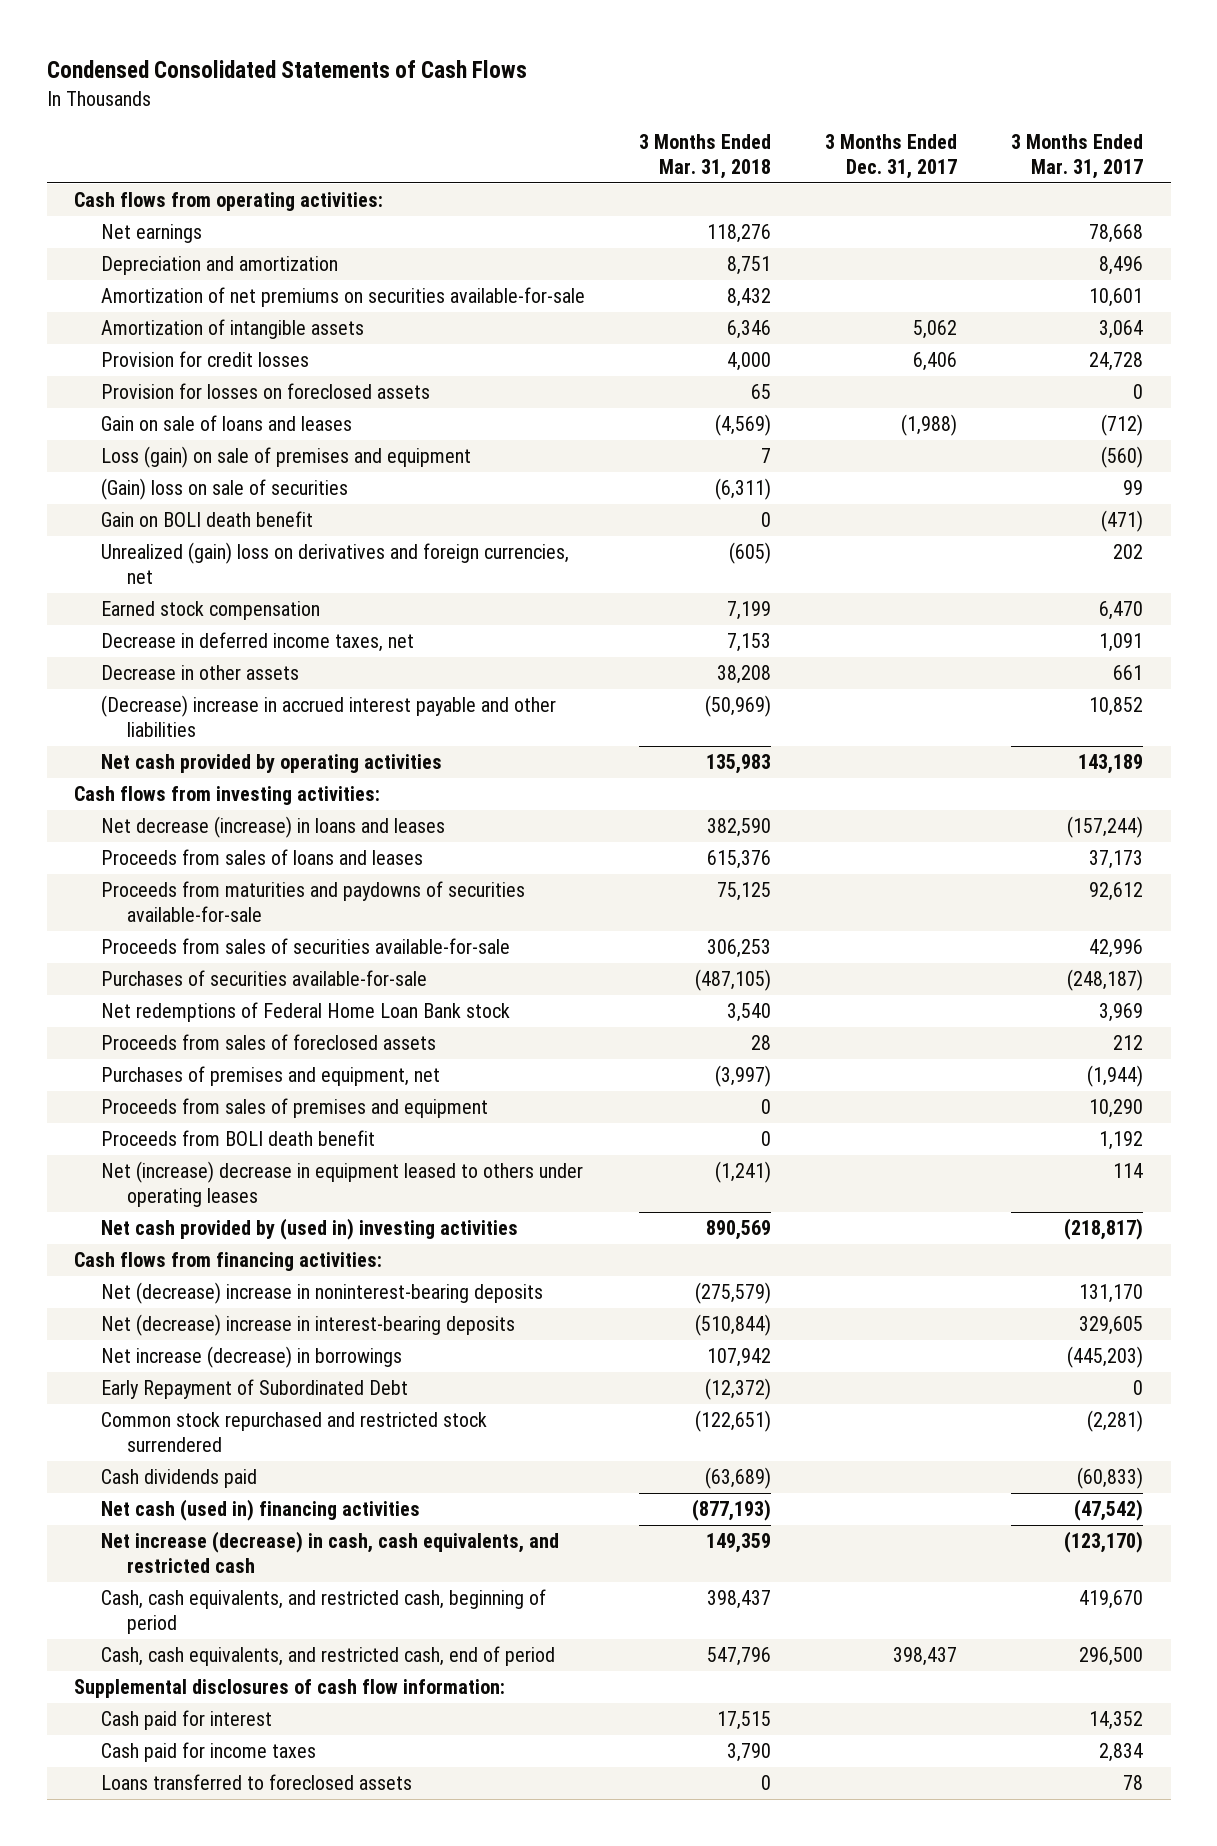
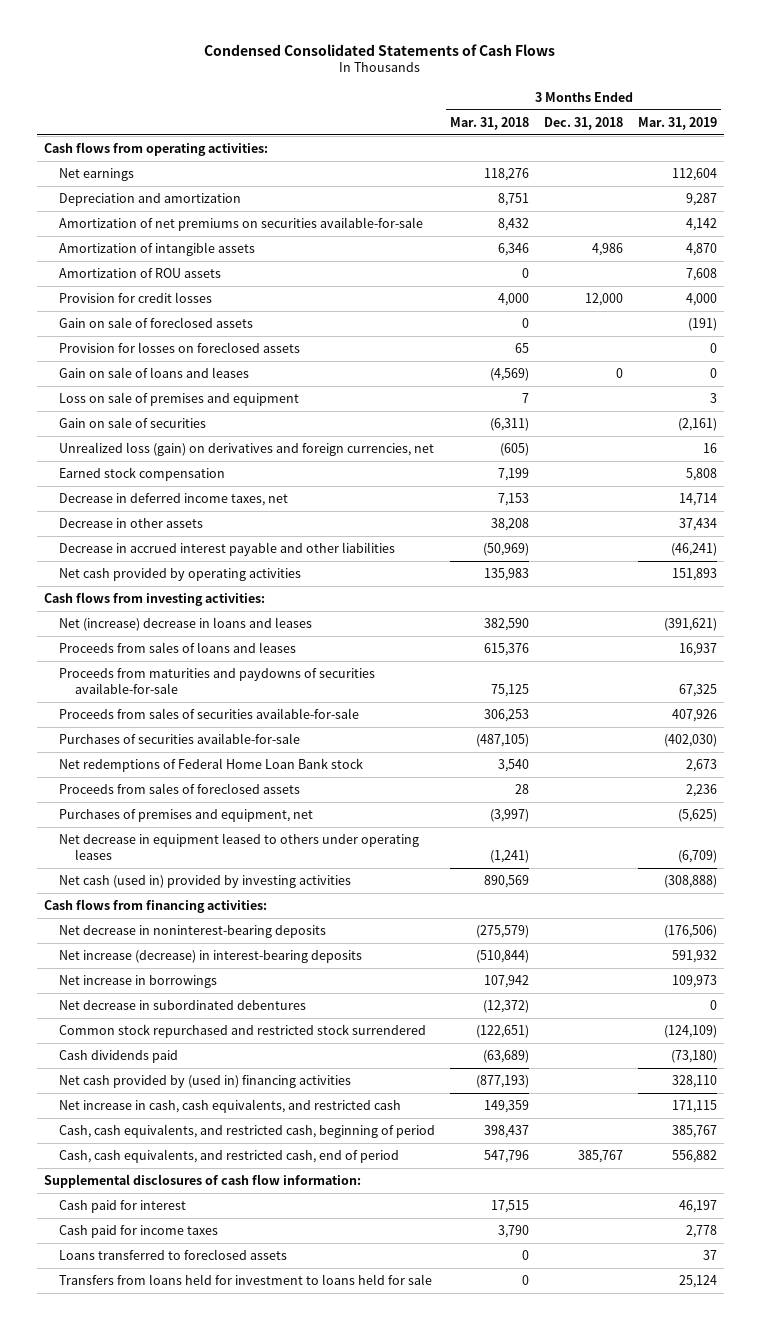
- | 3 Months Ended Mar. 31, 2018 | 3 Months Ended Dec. 31, 2017 | 3 Months Ended Mar. 31, 2017
+ | 3 Months Ended Mar. 31, 2018 | 3 Months Ended Dec. 31, 2018 | 3 Months Ended Mar. 31, 2019
+ Amortization of ROU assets | 0 | | 7,608
+ Gain on sale of foreclosed assets | 0 | | (191)
- Loss (gain) on sale of premises and equipment | 7 | | (560)
- (Gain) loss on sale of securities | (6,311) | | 99
- Gain on BOLI death benefit | 0 | | (471)
- Unrealized (gain) loss on derivatives and foreign currencies, net | (605) | | 202
+ Loss on sale of premises and equipment | 7 | | 3
+ Gain on sale of securities | (6,311) | | (2,161)
+ Unrealized loss (gain) on derivatives and foreign currencies, net | (605) | | 16
- (Decrease) increase in accrued interest payable and other liabilities | (50,969) | | 10,852
+ Decrease in accrued interest payable and other liabilities | (50,969) | | (46,241)
- Net decrease (increase) in loans and leases | 382,590 | | (157,244)
+ Net (increase) decrease in loans and leases | 382,590 | | (391,621)
- Proceeds from sales of premises and equipment | 0 | | 10,290
- Proceeds from BOLI death benefit | 0 | | 1,192
- Net (increase) decrease in equipment leased to others under operating leases | (1,241) | | 114
- Net cash provided by (used in) investing activities | 890,569 | | (218,817)
+ Net decrease in equipment leased to others under operating leases | (1,241) | | (6,709)
+ Net cash (used in) provided by investing activities | 890,569 | | (308,888)
- Net (decrease) increase in noninterest-bearing deposits | (275,579) | | 131,170
- Net (decrease) increase in interest-bearing deposits | (510,844) | | 329,605
- Net increase (decrease) in borrowings | 107,942 | | (445,203)
- Early Repayment of Subordinated Debt | (12,372) | | 0
+ Net decrease in noninterest-bearing deposits | (275,579) | | (176,506)
+ Net increase (decrease) in interest-bearing deposits | (510,844) | | 591,932
+ Net increase in borrowings | 107,942 | | 109,973
+ Net decrease in subordinated debentures | (12,372) | | 0
- Net cash (used in) financing activities | (877,193) | | (47,542)
- Net increase (decrease) in cash, cash equivalents, and restricted cash | 149,359 | | (123,170)
+ Net cash provided by (used in) financing activities | (877,193) | | 328,110
+ Net increase in cash, cash equivalents, and restricted cash | 149,359 | | 171,115
+ Transfers from loans held for investment to loans held for sale | 0 | | 25,124

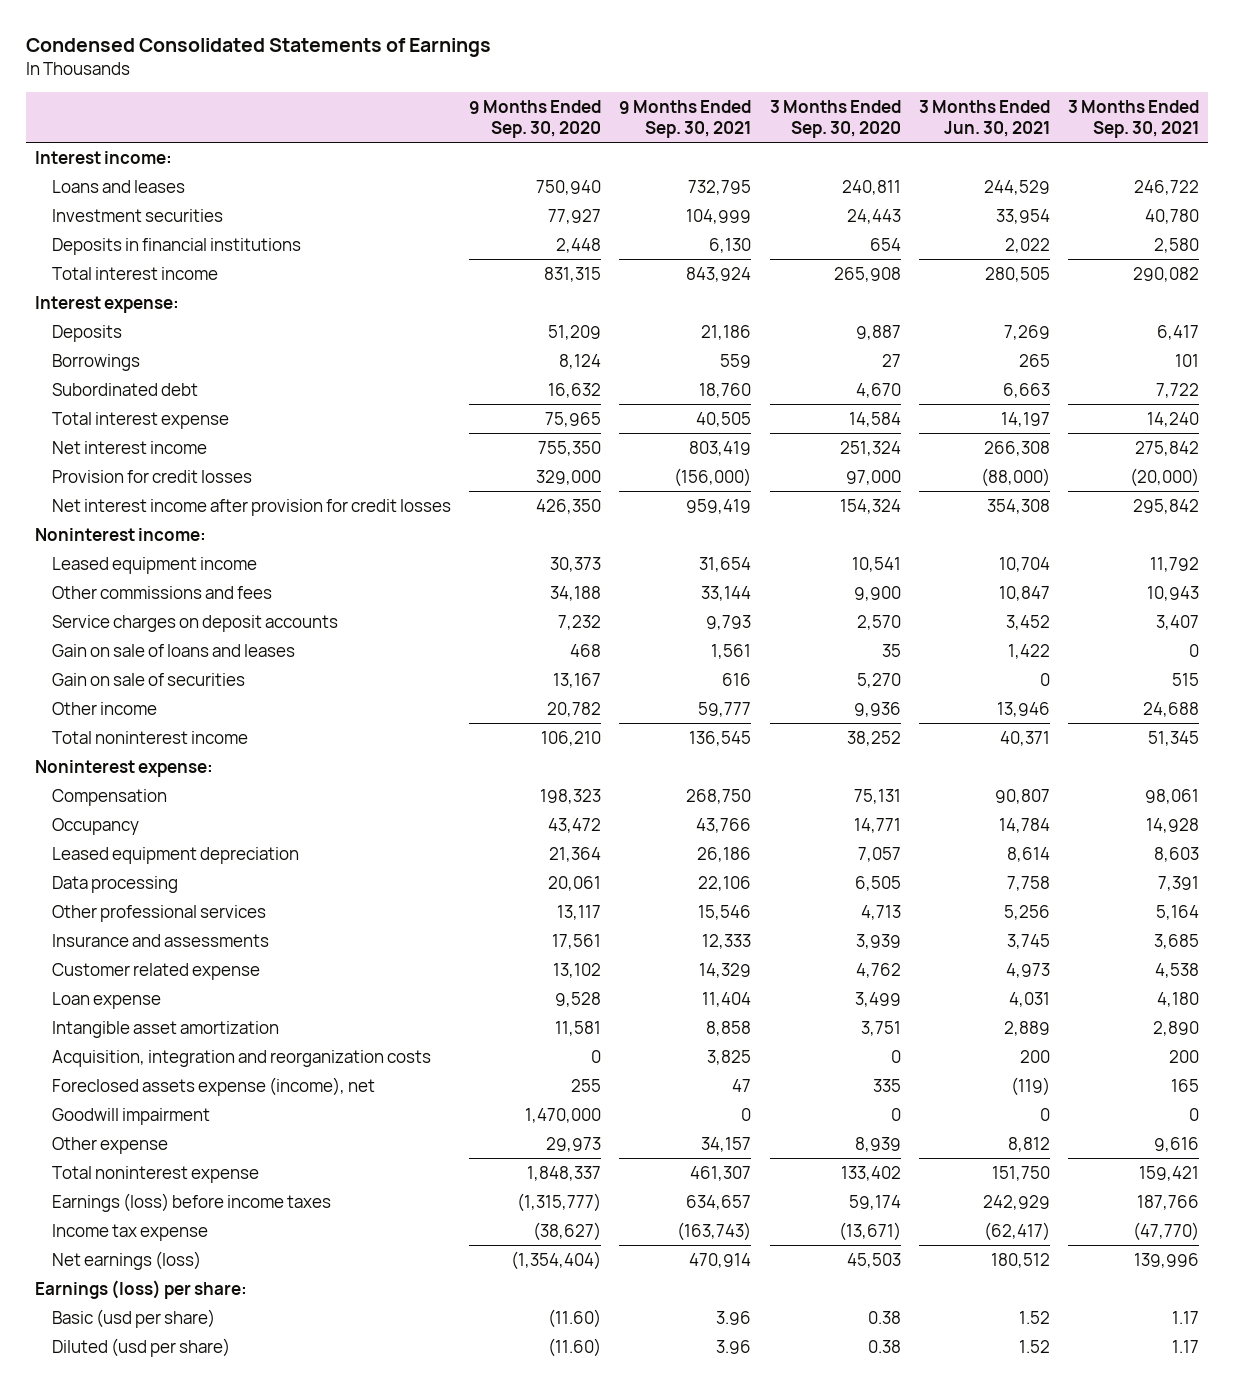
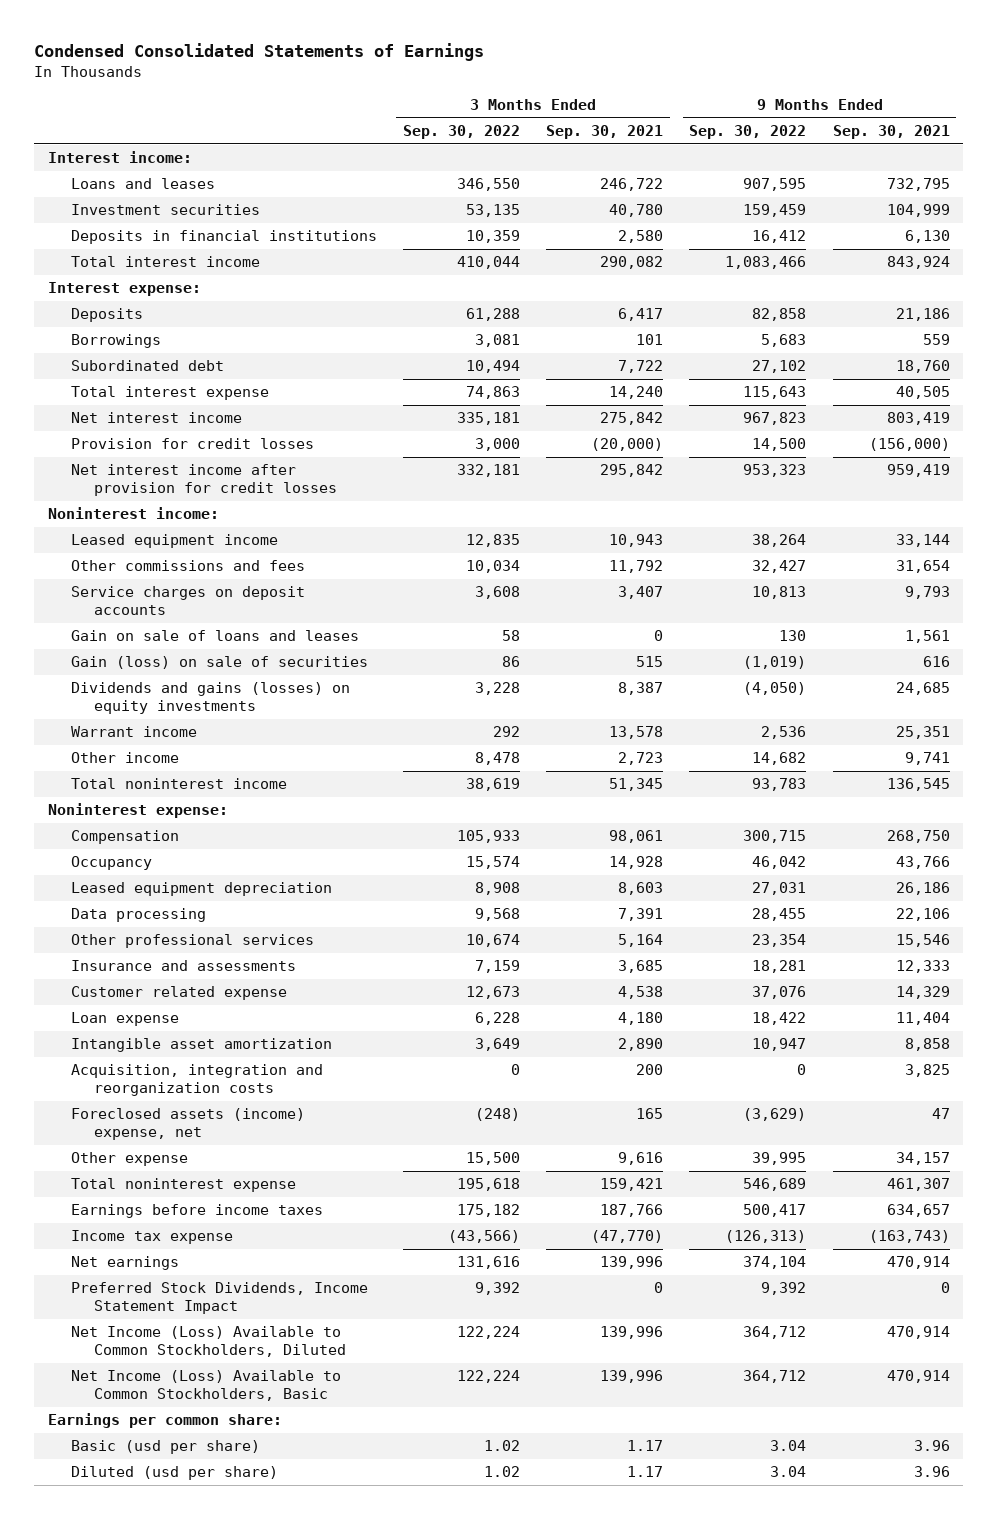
- | 9 Months Ended Sep. 30, 2020 | 9 Months Ended Sep. 30, 2021 | 3 Months Ended Sep. 30, 2020 | 3 Months Ended Jun. 30, 2021 | 3 Months Ended Sep. 30, 2021
+ | 3 Months Ended Sep. 30, 2022 | 3 Months Ended Sep. 30, 2021 | 9 Months Ended Sep. 30, 2022 | 9 Months Ended Sep. 30, 2021
- Leased equipment income | 30,373 | 31,654 | 10,541 | 10,704 | 11,792
- Other commissions and fees | 34,188 | 33,144 | 9,900 | 10,847 | 10,943
+ Leased equipment income | 12,835 | 10,943 | 38,264 | 33,144
+ Other commissions and fees | 10,034 | 11,792 | 32,427 | 31,654
- Gain on sale of securities | 13,167 | 616 | 5,270 | 0 | 515
- Other income | 20,782 | 59,777 | 9,936 | 13,946 | 24,688
+ Gain (loss) on sale of securities | 86 | 515 | (1,019) | 616
+ Dividends and gains (losses) on equity investments | 3,228 | 8,387 | (4,050) | 24,685
+ Warrant income | 292 | 13,578 | 2,536 | 25,351
+ Other income | 8,478 | 2,723 | 14,682 | 9,741
- Foreclosed assets expense (income), net | 255 | 47 | 335 | (119) | 165
- Goodwill impairment | 1,470,000 | 0 | 0 | 0 | 0
+ Foreclosed assets (income) expense, net | (248) | 165 | (3,629) | 47
- Earnings (loss) before income taxes | (1,315,777) | 634,657 | 59,174 | 242,929 | 187,766
+ Earnings before income taxes | 175,182 | 187,766 | 500,417 | 634,657
- Net earnings (loss) | (1,354,404) | 470,914 | 45,503 | 180,512 | 139,996
- Earnings (loss) per share:
+ Net earnings | 131,616 | 139,996 | 374,104 | 470,914
+ Preferred Stock Dividends, Income Statement Impact | 9,392 | 0 | 9,392 | 0
+ Net Income (Loss) Available to Common Stockholders, Diluted | 122,224 | 139,996 | 364,712 | 470,914
+ Net Income (Loss) Available to Common Stockholders, Basic | 122,224 | 139,996 | 364,712 | 470,914
+ Earnings per common share:

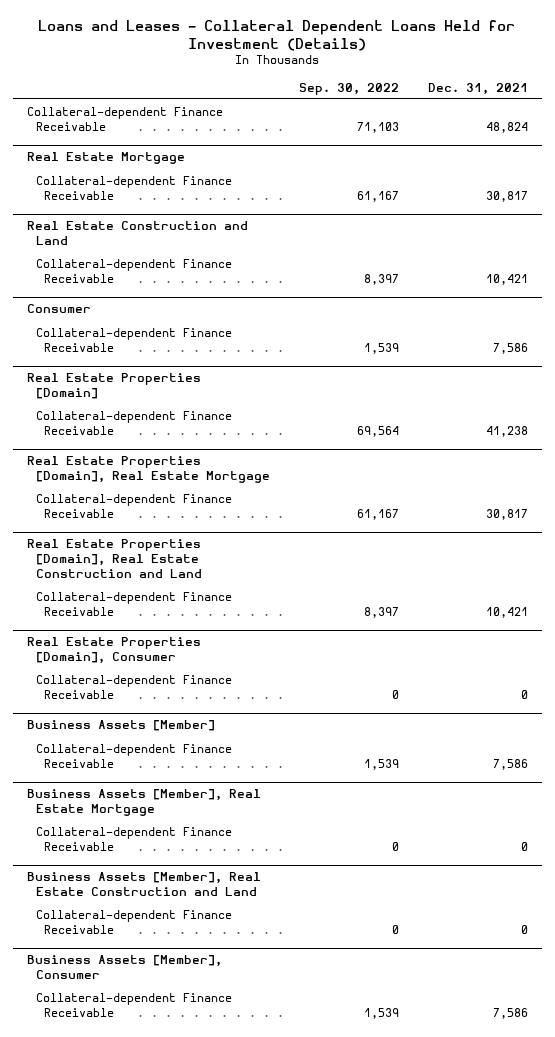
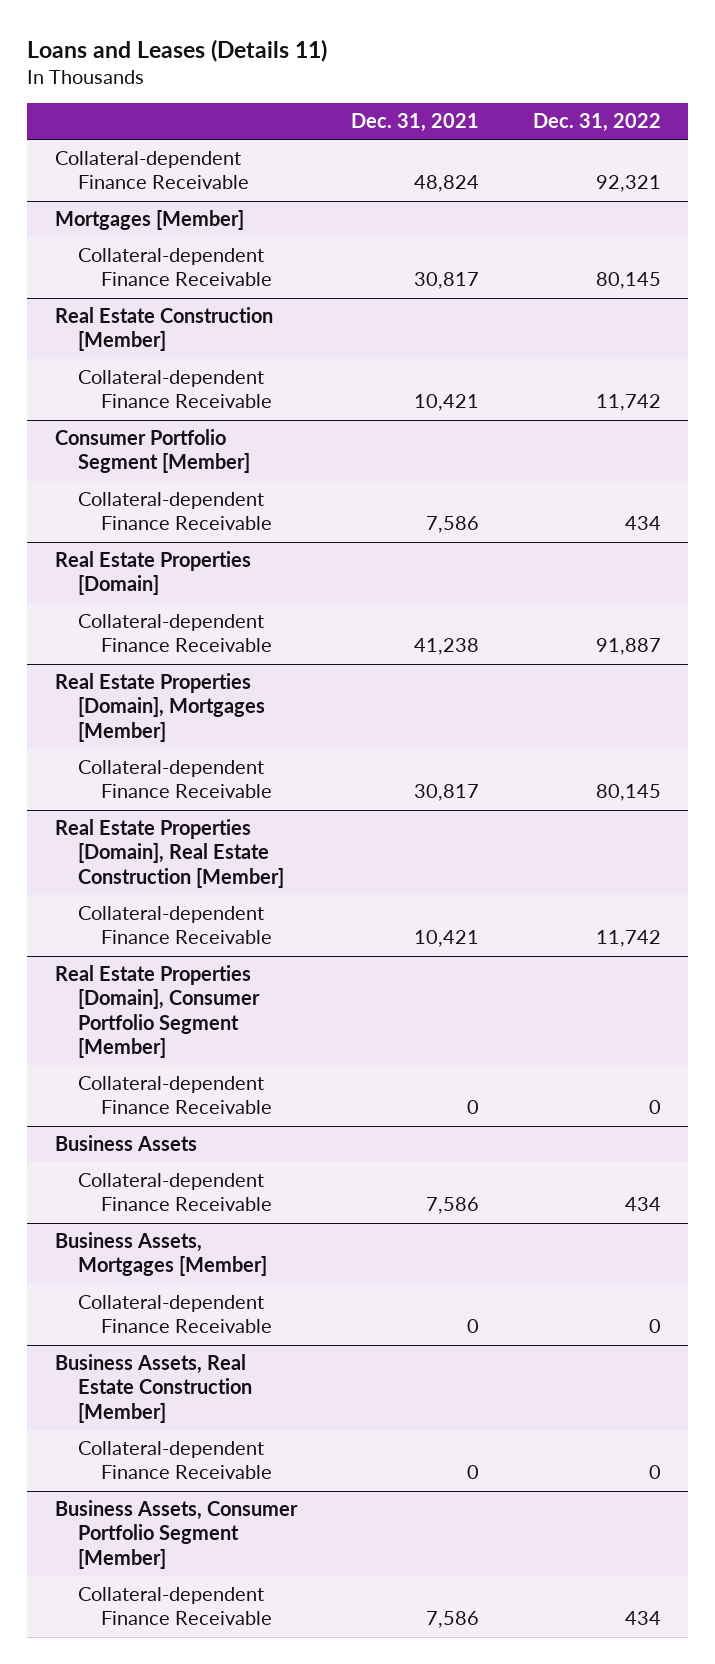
- Loans and Leases - Collateral Dependent Loans Held for Investment (Details)
+ Loans and Leases (Details 11)
- | Sep. 30, 2022 | Dec. 31, 2021
+ | Dec. 31, 2021 | Dec. 31, 2022
- Real Estate Mortgage
+ Mortgages [Member]
- Real Estate Construction and Land
+ Real Estate Construction [Member]
- Consumer
+ Consumer Portfolio Segment [Member]
- Real Estate Properties [Domain], Real Estate Mortgage
+ Real Estate Properties [Domain], Mortgages [Member]
- Real Estate Properties [Domain], Real Estate Construction and Land
+ Real Estate Properties [Domain], Real Estate Construction [Member]
- Real Estate Properties [Domain], Consumer
+ Real Estate Properties [Domain], Consumer Portfolio Segment [Member]
- Business Assets [Member]
+ Business Assets
- Business Assets [Member], Real Estate Mortgage
+ Business Assets, Mortgages [Member]
- Business Assets [Member], Real Estate Construction and Land
+ Business Assets, Real Estate Construction [Member]
- Business Assets [Member], Consumer
+ Business Assets, Consumer Portfolio Segment [Member]

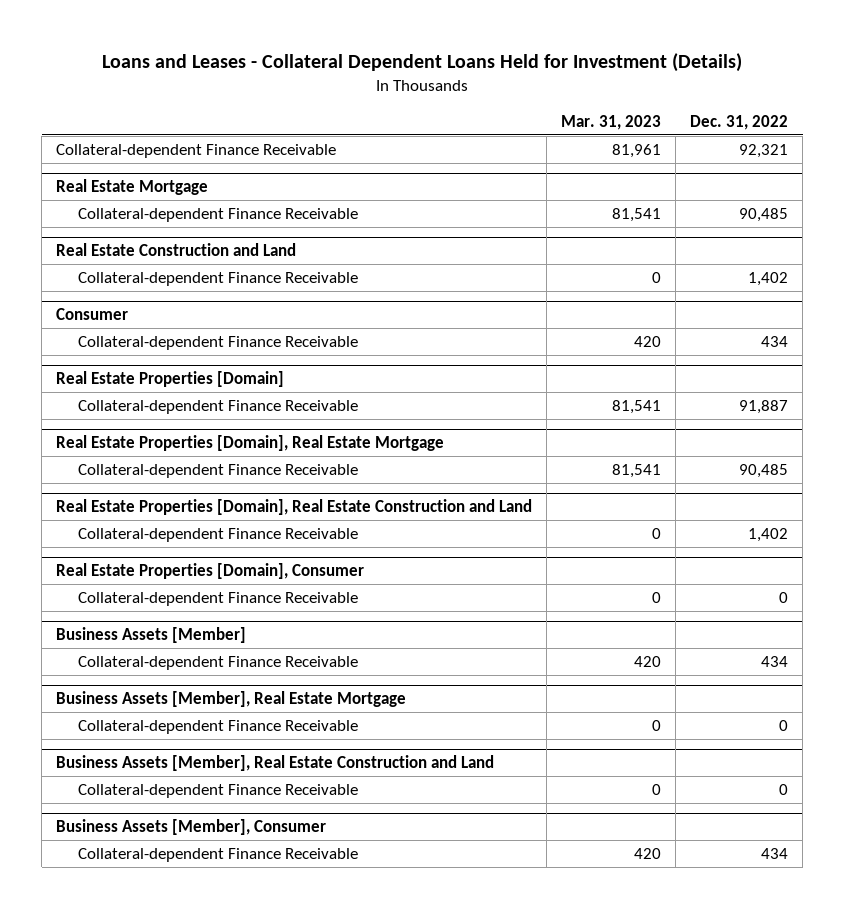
- Loans and Leases (Details 11)
+ Loans and Leases - Collateral Dependent Loans Held for Investment (Details)
- | Dec. 31, 2021 | Dec. 31, 2022
+ | Mar. 31, 2023 | Dec. 31, 2022
- Mortgages [Member]
- Collateral-dependent Finance Receivable | 30,817 | 80,145
- Real Estate Construction [Member]
- Collateral-dependent Finance Receivable | 10,421 | 11,742
- Consumer Portfolio Segment [Member]
+ Real Estate Mortgage
+ Collateral-dependent Finance Receivable | 81,541 | 90,485
+ Real Estate Construction and Land
+ Collateral-dependent Finance Receivable | 0 | 1,402
+ Consumer
- Real Estate Properties [Domain], Mortgages [Member]
- Collateral-dependent Finance Receivable | 30,817 | 80,145
- Real Estate Properties [Domain], Real Estate Construction [Member]
- Collateral-dependent Finance Receivable | 10,421 | 11,742
- Real Estate Properties [Domain], Consumer Portfolio Segment [Member]
+ Real Estate Properties [Domain], Real Estate Mortgage
+ Collateral-dependent Finance Receivable | 81,541 | 90,485
+ Real Estate Properties [Domain], Real Estate Construction and Land
+ Collateral-dependent Finance Receivable | 0 | 1,402
+ Real Estate Properties [Domain], Consumer
- Business Assets
+ Business Assets [Member]
- Business Assets, Mortgages [Member]
+ Business Assets [Member], Real Estate Mortgage
- Business Assets, Real Estate Construction [Member]
+ Business Assets [Member], Real Estate Construction and Land
- Business Assets, Consumer Portfolio Segment [Member]
+ Business Assets [Member], Consumer

